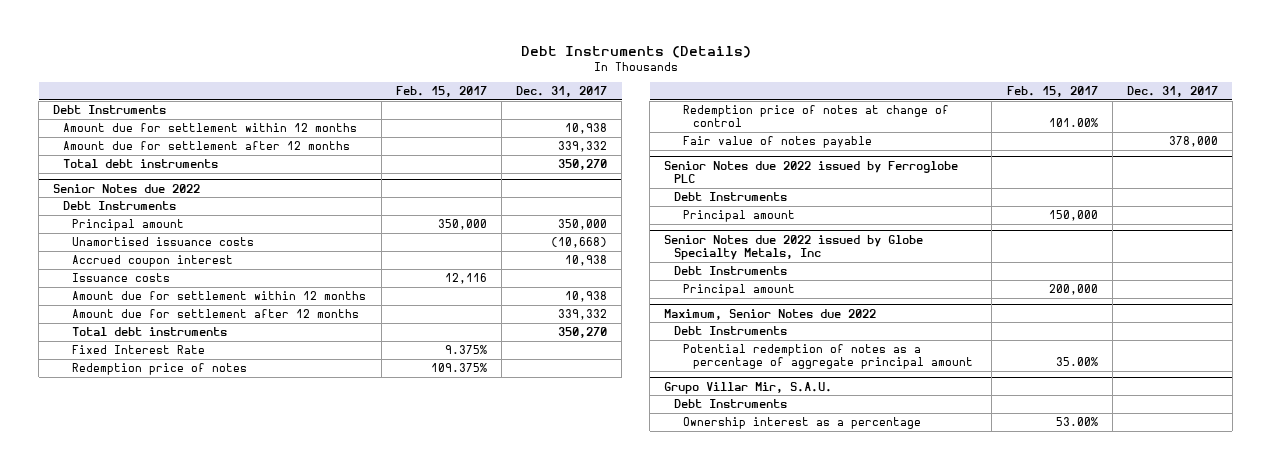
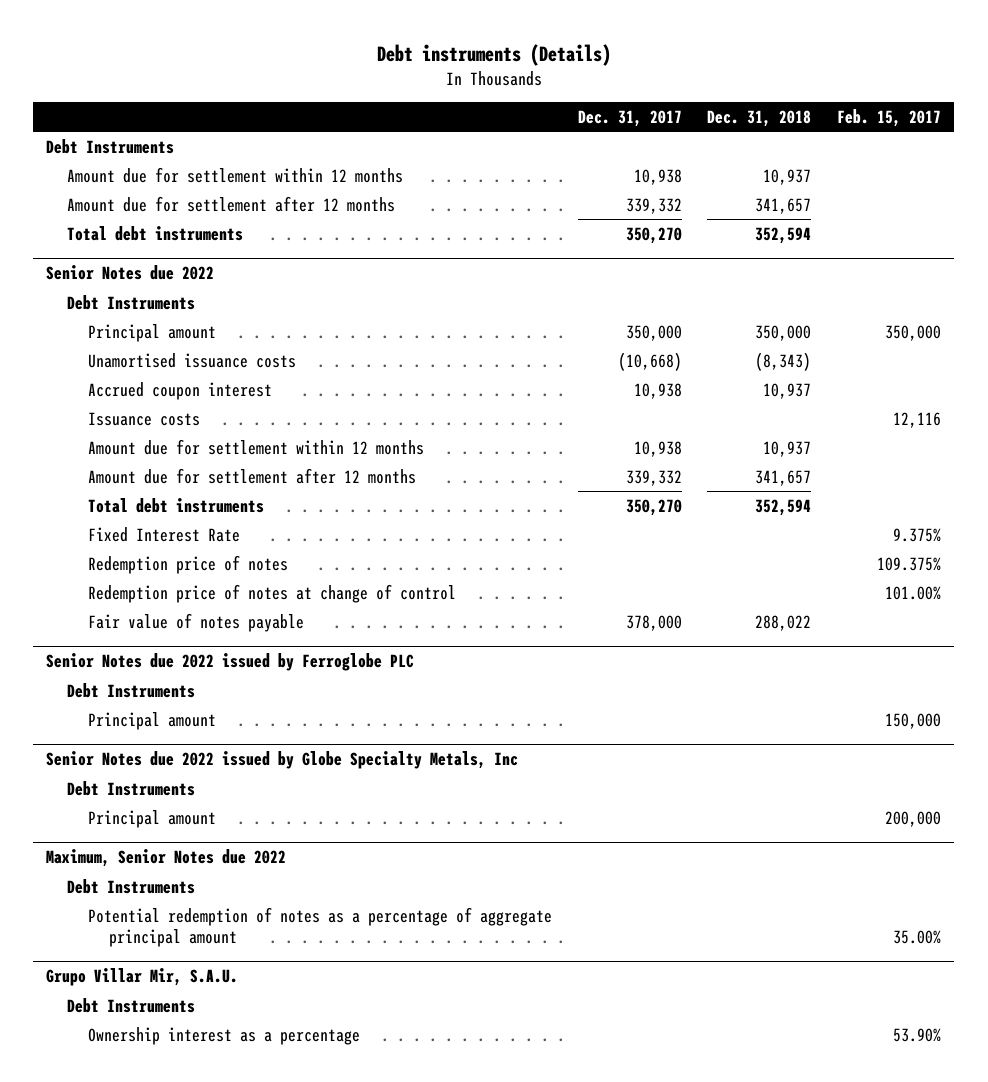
- Debt Instruments (Details)
+ Debt instruments (Details)
- | Feb. 15, 2017 | Dec. 31, 2017
+ | Dec. 31, 2017 | Dec. 31, 2018 | Feb. 15, 2017
@ Grupo Villar Mir, S.A.U.
- Ownership interest as a percentage | 53.00% |
+ Ownership interest as a percentage | | | 53.90%

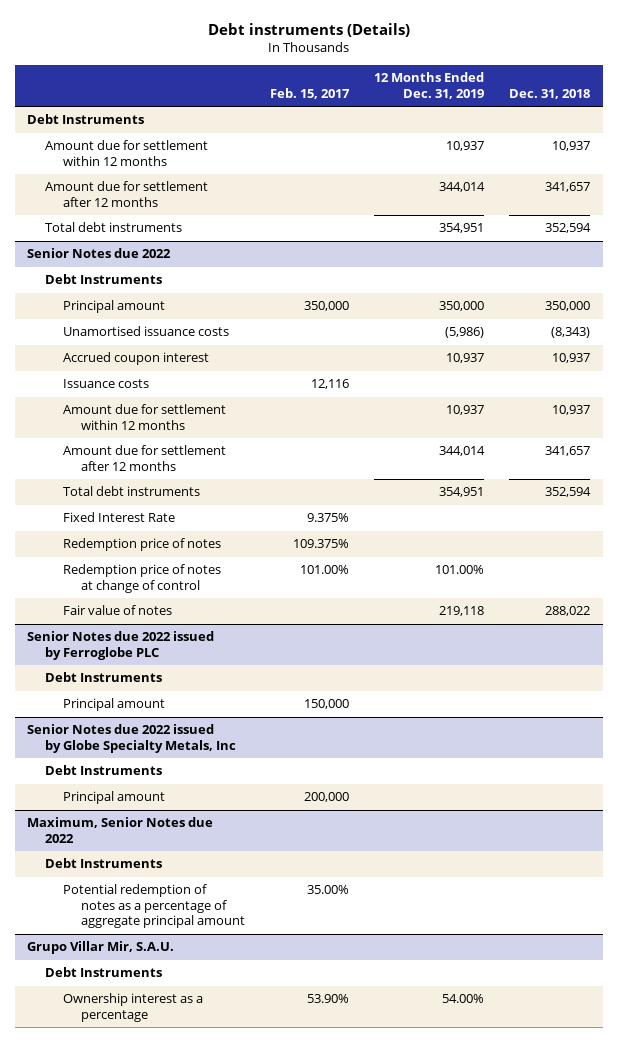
- | Dec. 31, 2017 | Dec. 31, 2018 | Feb. 15, 2017
+ | Feb. 15, 2017 | 12 Months Ended Dec. 31, 2019 | Dec. 31, 2018
@ Senior Notes due 2022
- Fair value of notes payable | 378,000 | 288,022 |
+ Fair value of notes | | 219,118 | 288,022

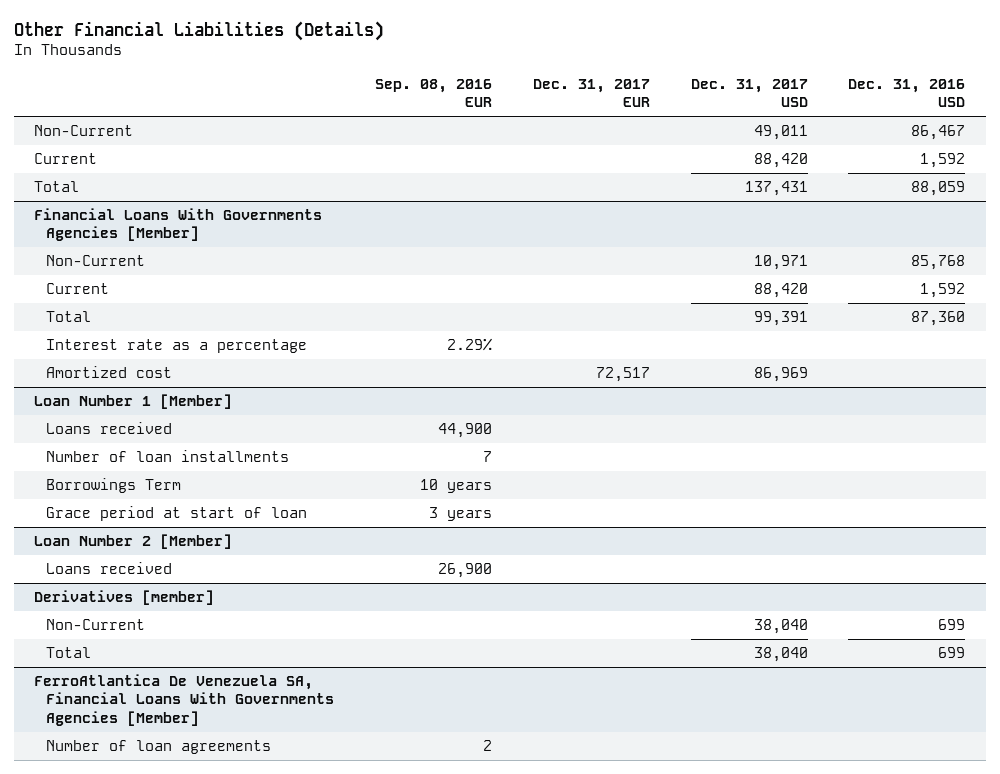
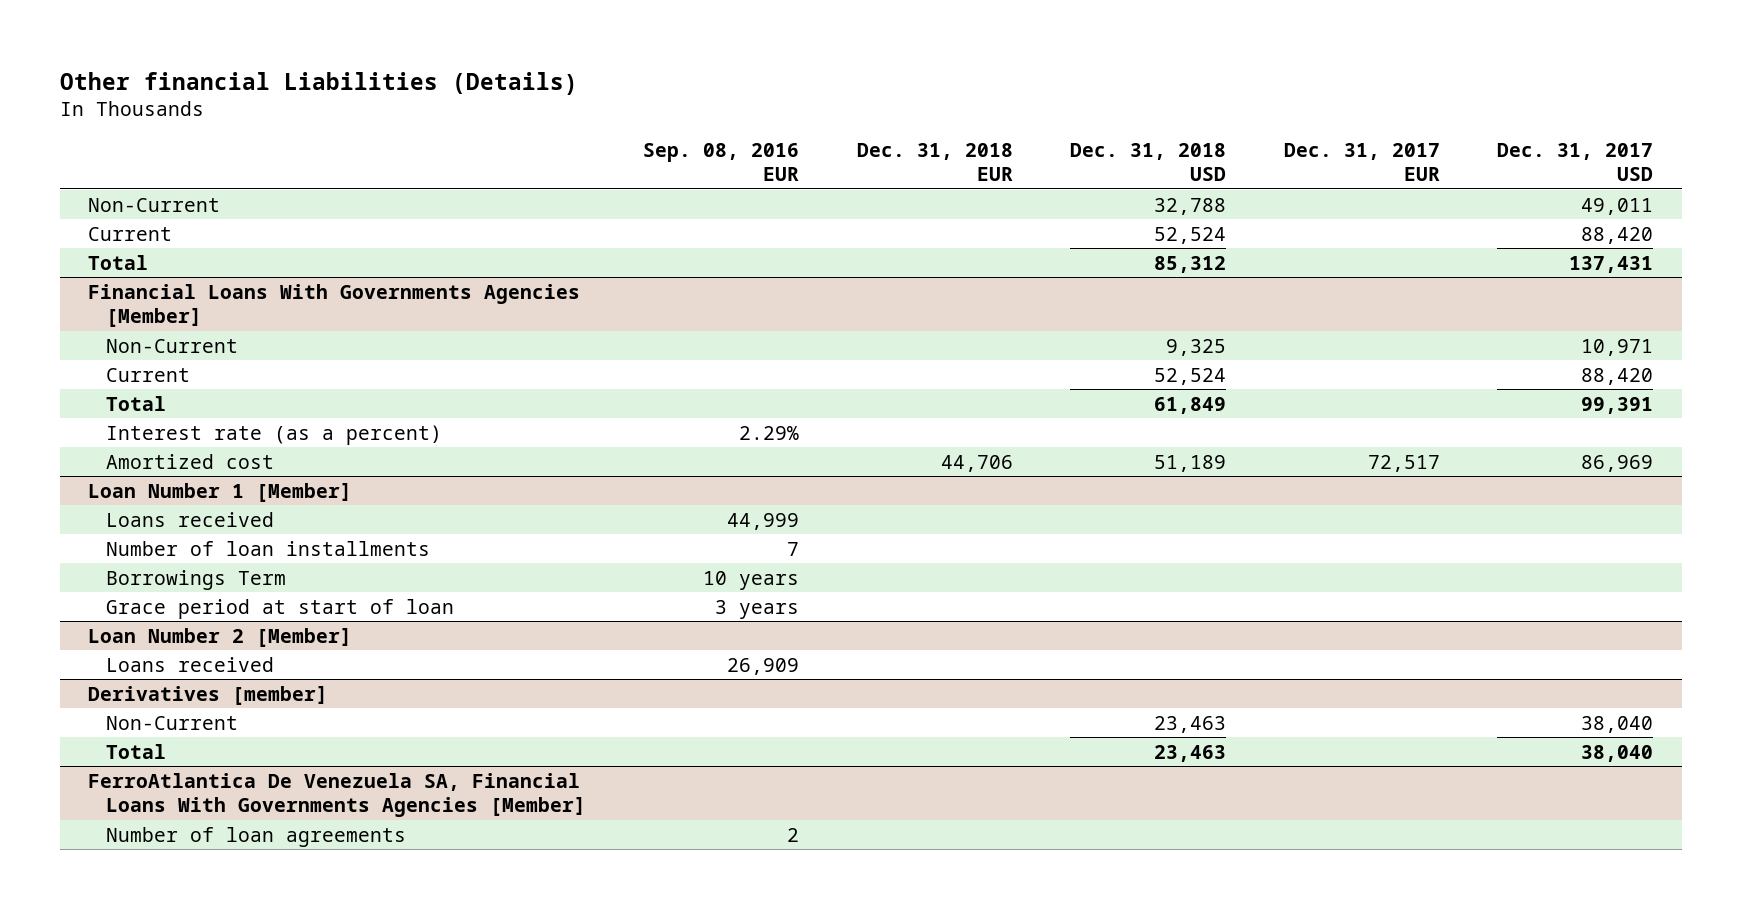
- Other Financial Liabilities (Details)
+ Other financial Liabilities (Details)
- | Sep. 08, 2016 EUR | Dec. 31, 2017 EUR | Dec. 31, 2017 USD | Dec. 31, 2016 USD
+ | Sep. 08, 2016 EUR | Dec. 31, 2018 EUR | Dec. 31, 2018 USD | Dec. 31, 2017 EUR | Dec. 31, 2017 USD
@ Financial Loans With Governments Agencies [Member]
- Interest rate as a percentage | 2.29% | | |
+ Interest rate (as a percent) | 2.29% | | | |
@ Loan Number 1 [Member]
- Loans received | 44,900 | | |
+ Loans received | 44,999 | | | |
@ Loan Number 2 [Member]
- Loans received | 26,900 | | |
+ Loans received | 26,909 | | | |

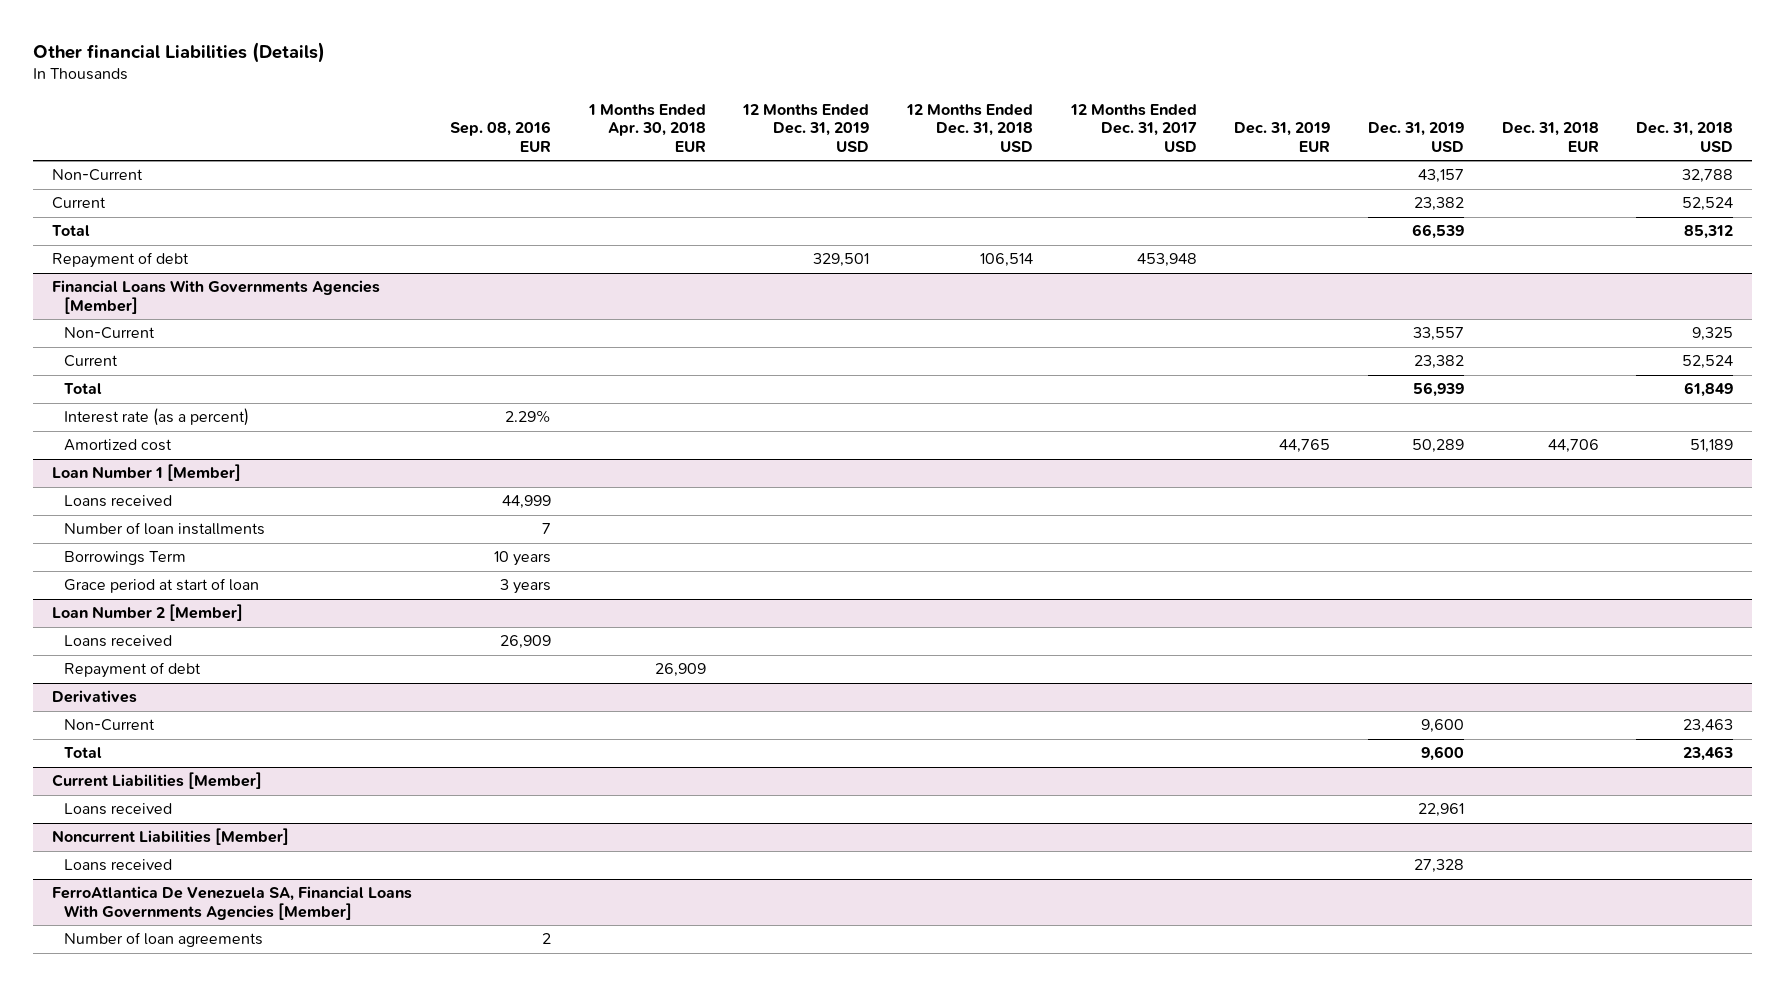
- | Sep. 08, 2016 EUR | Dec. 31, 2018 EUR | Dec. 31, 2018 USD | Dec. 31, 2017 EUR | Dec. 31, 2017 USD
+ | Sep. 08, 2016 EUR | 1 Months Ended Apr. 30, 2018 EUR | 12 Months Ended Dec. 31, 2019 USD | 12 Months Ended Dec. 31, 2018 USD | 12 Months Ended Dec. 31, 2017 USD | Dec. 31, 2019 EUR | Dec. 31, 2019 USD | Dec. 31, 2018 EUR | Dec. 31, 2018 USD
+ Repayment of debt | | | 329,501 | 106,514 | 453,948 | | | |
- Derivatives [member]
@ Loan Number 2 [Member]
+ Repayment of debt | | 26,909 | | | | | | |
+ Derivatives
+ Current Liabilities [Member]
+ Loans received | | | | | | | 22,961 | |
+ Noncurrent Liabilities [Member]
+ Loans received | | | | | | | 27,328 | |

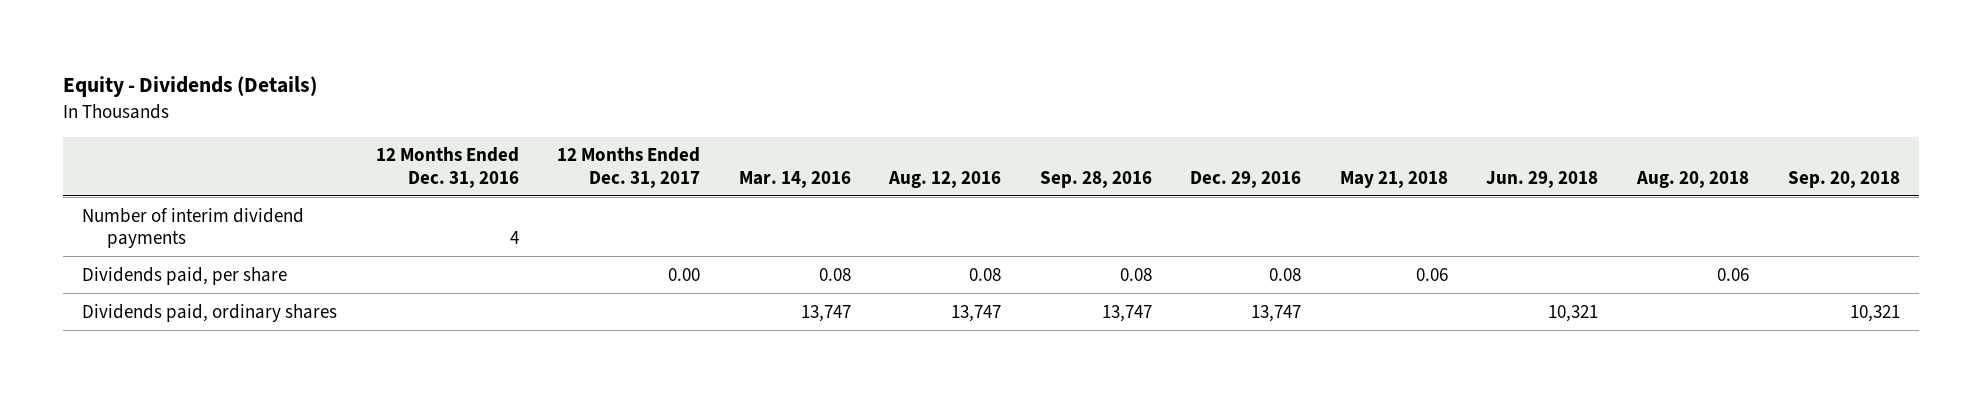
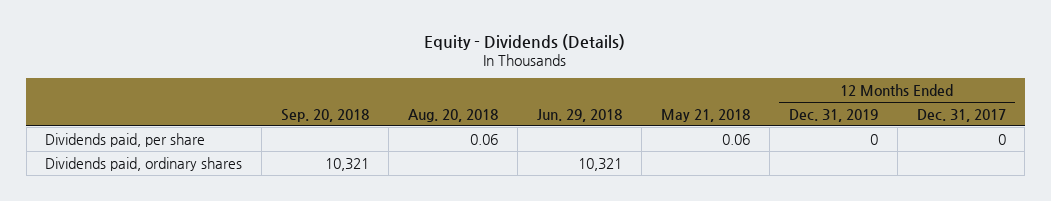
- | 12 Months Ended Dec. 31, 2016 | 12 Months Ended Dec. 31, 2017 | Mar. 14, 2016 | Aug. 12, 2016 | Sep. 28, 2016 | Dec. 29, 2016 | May 21, 2018 | Jun. 29, 2018 | Aug. 20, 2018 | Sep. 20, 2018
+ | Sep. 20, 2018 | Aug. 20, 2018 | Jun. 29, 2018 | May 21, 2018 | 12 Months Ended Dec. 31, 2019 | 12 Months Ended Dec. 31, 2017
- Number of interim dividend payments | 4 | | | | | | | | |
- Dividends paid, per share | | 0.00 | 0.08 | 0.08 | 0.08 | 0.08 | 0.06 | | 0.06 |
+ Dividends paid, per share | | 0.06 | | 0.06 | 0 | 0

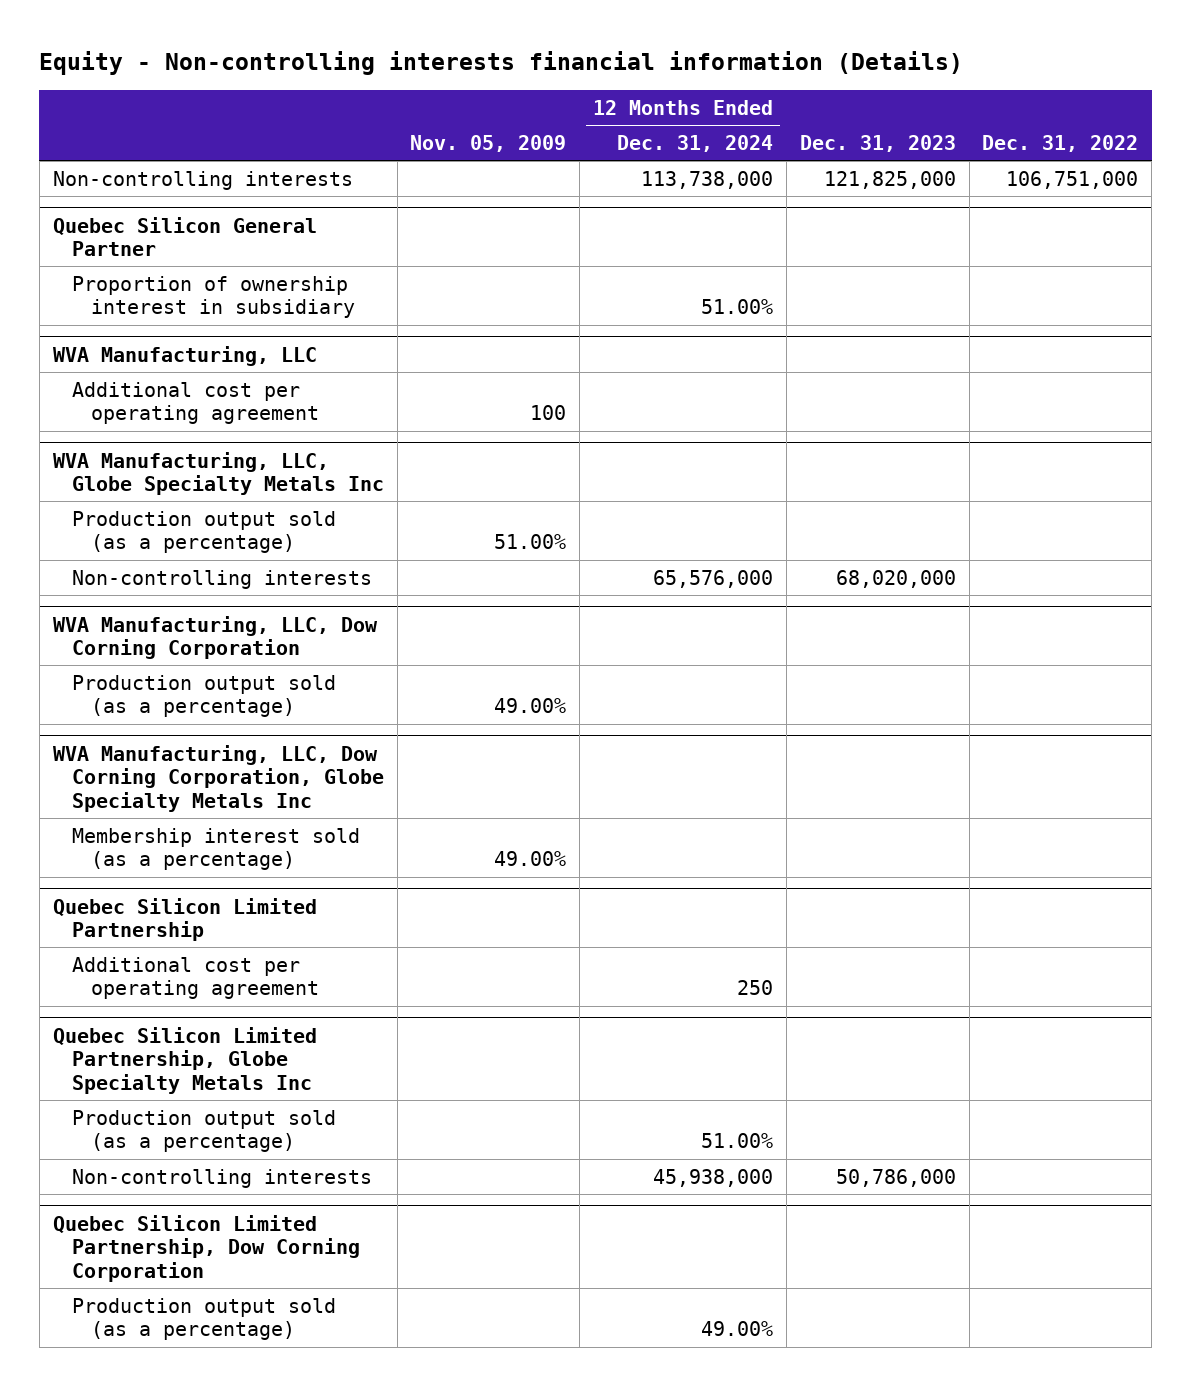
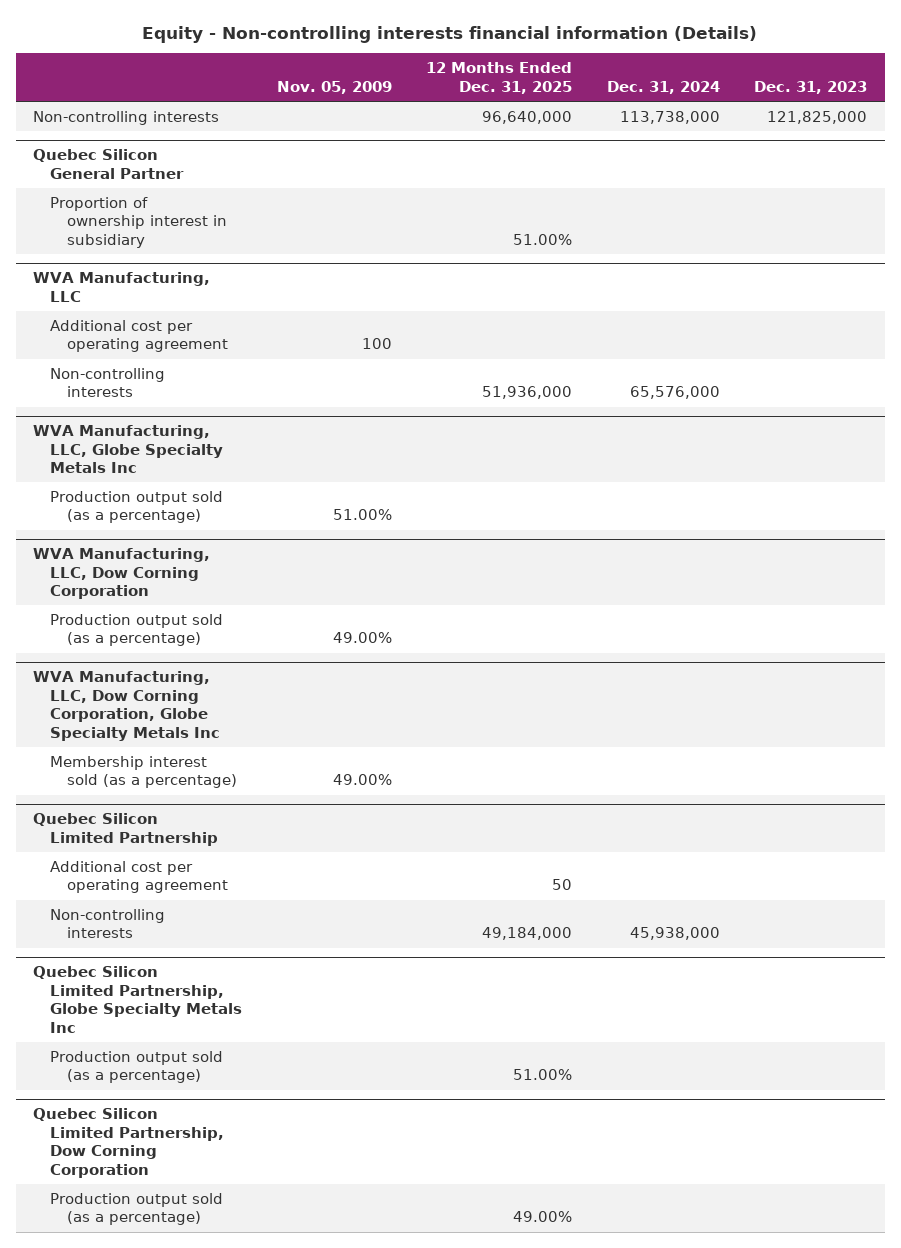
- | Nov. 05, 2009 | 12 Months Ended Dec. 31, 2024 | Dec. 31, 2023 | Dec. 31, 2022
+ | Nov. 05, 2009 | 12 Months Ended Dec. 31, 2025 | Dec. 31, 2024 | Dec. 31, 2023
@ WVA Manufacturing, LLC
+ Non-controlling interests | | 51,936,000 | 65,576,000 |
@ WVA Manufacturing, LLC, Globe Specialty Metals Inc
- Non-controlling interests | | 65,576,000 | 68,020,000 |
@ Quebec Silicon Limited Partnership
+ Non-controlling interests | | 49,184,000 | 45,938,000 |
@ Quebec Silicon Limited Partnership, Globe Specialty Metals Inc
- Non-controlling interests | | 45,938,000 | 50,786,000 |

